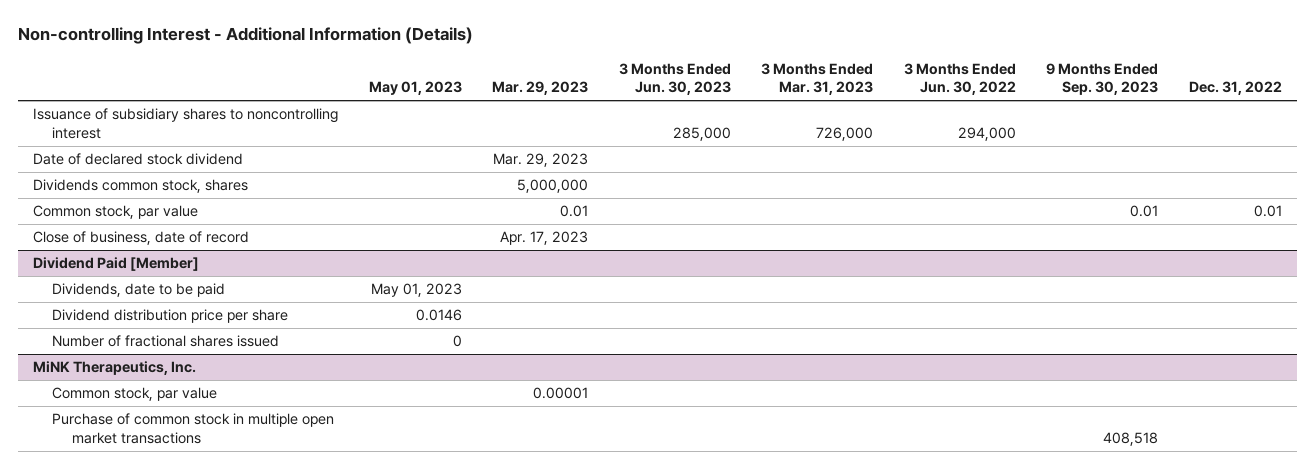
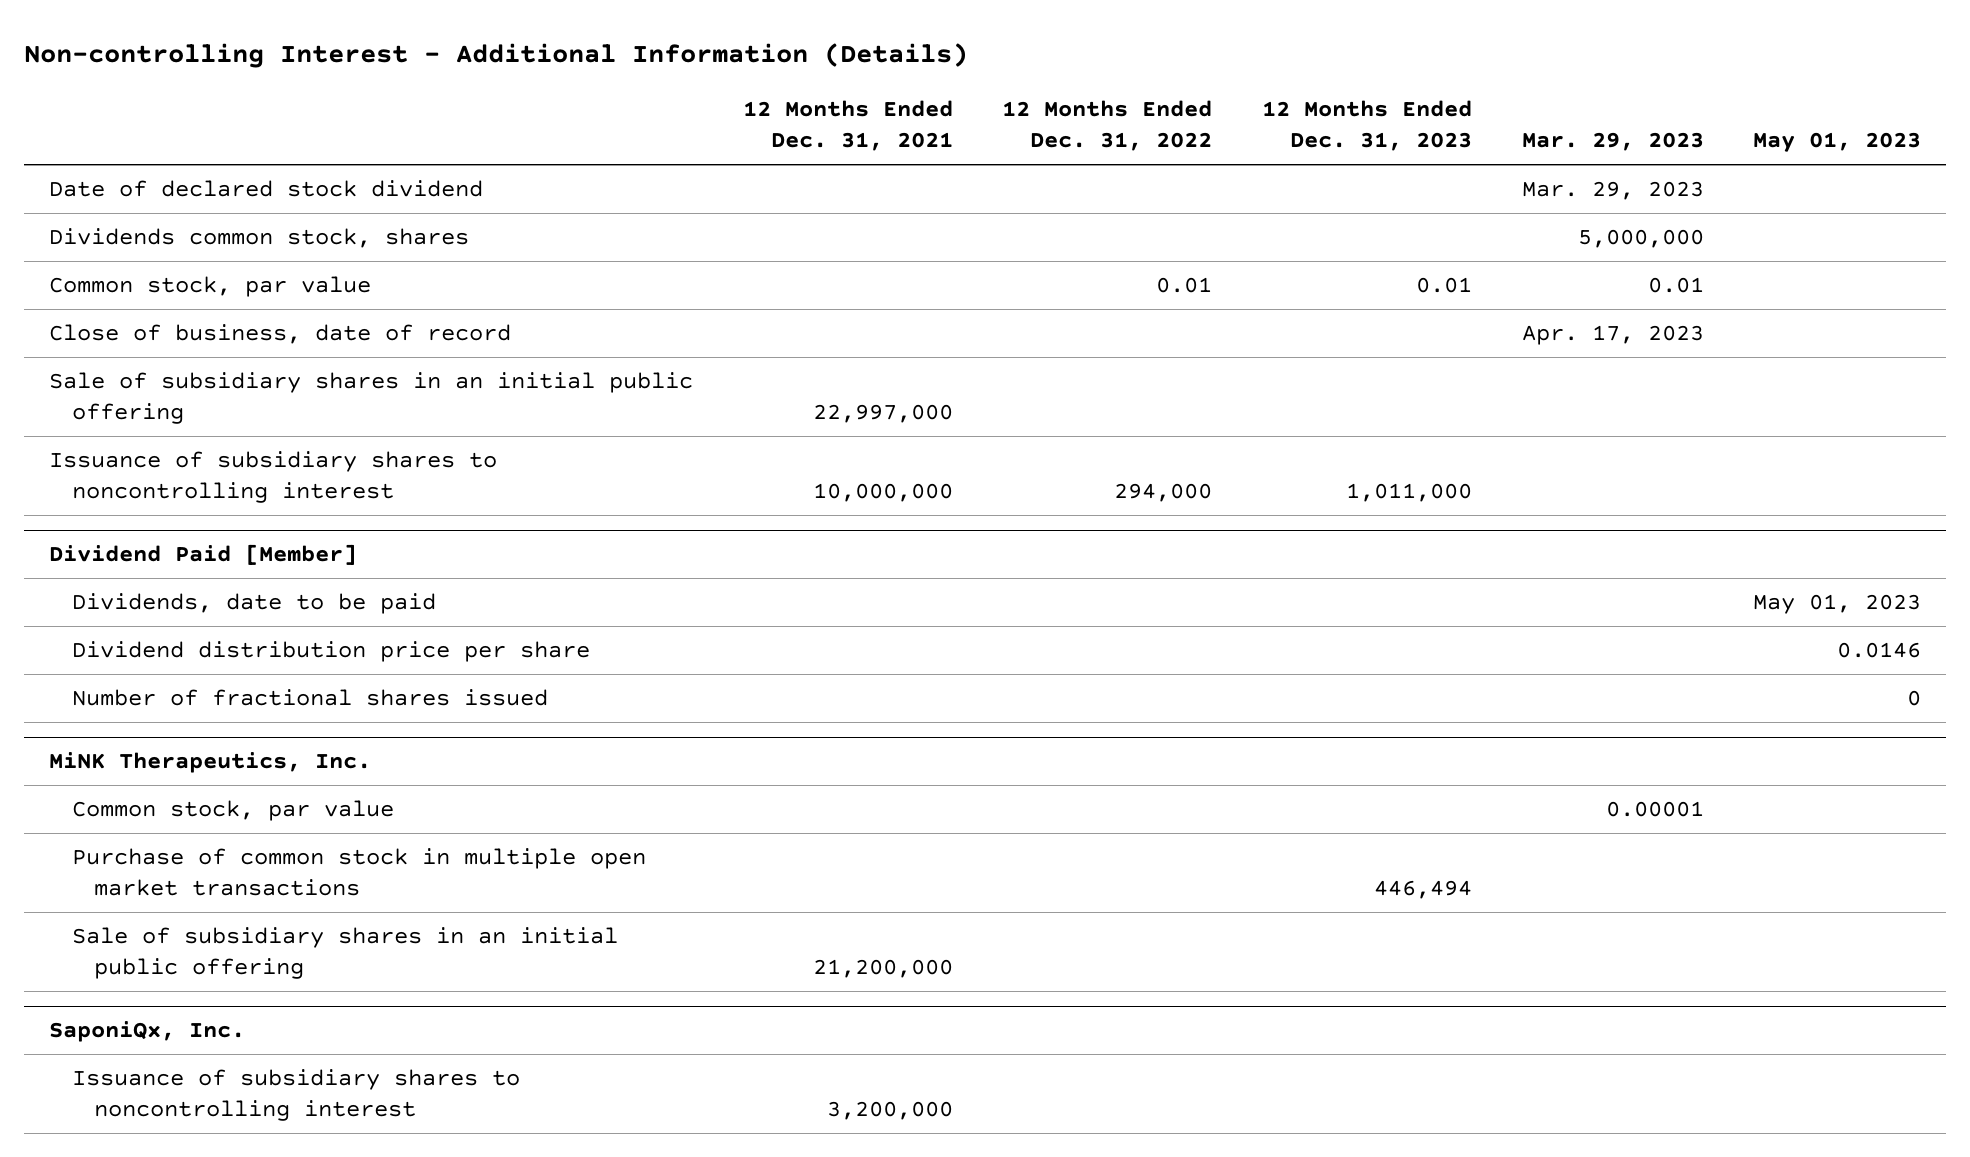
- | May 01, 2023 | Mar. 29, 2023 | 3 Months Ended Jun. 30, 2023 | 3 Months Ended Mar. 31, 2023 | 3 Months Ended Jun. 30, 2022 | 9 Months Ended Sep. 30, 2023 | Dec. 31, 2022
+ | 12 Months Ended Dec. 31, 2021 | 12 Months Ended Dec. 31, 2022 | 12 Months Ended Dec. 31, 2023 | Mar. 29, 2023 | May 01, 2023
+ Sale of subsidiary shares in an initial public offering | 22,997,000 | | | |
moved down: Issuance of subsidiary shares to noncontrolling interest | 10,000,000 | 294,000 | 1,011,000 | |
@ MiNK Therapeutics, Inc.
+ Sale of subsidiary shares in an initial public offering | 21,200,000 | | | |
+ SaponiQx, Inc.
+ Issuance of subsidiary shares to noncontrolling interest | 3,200,000 | | | |

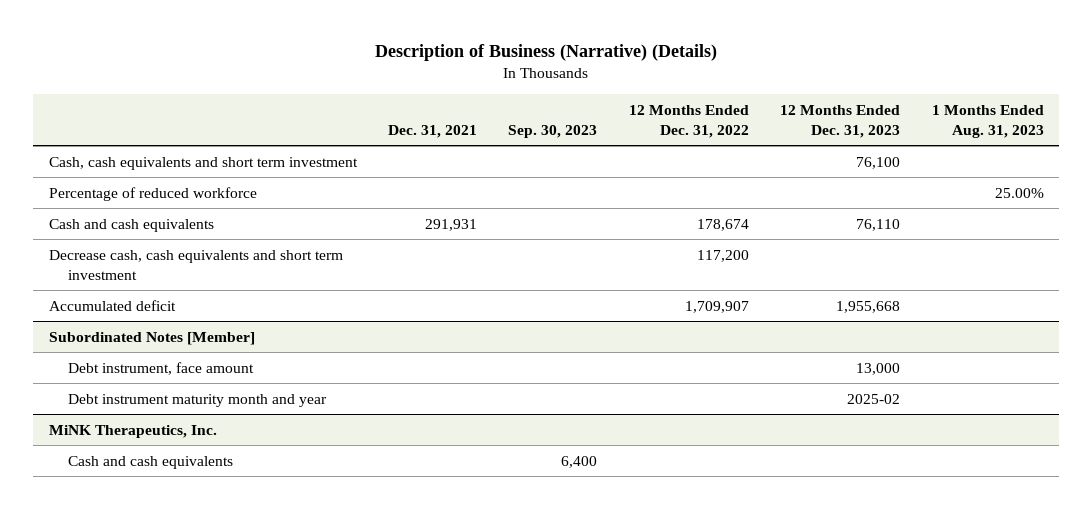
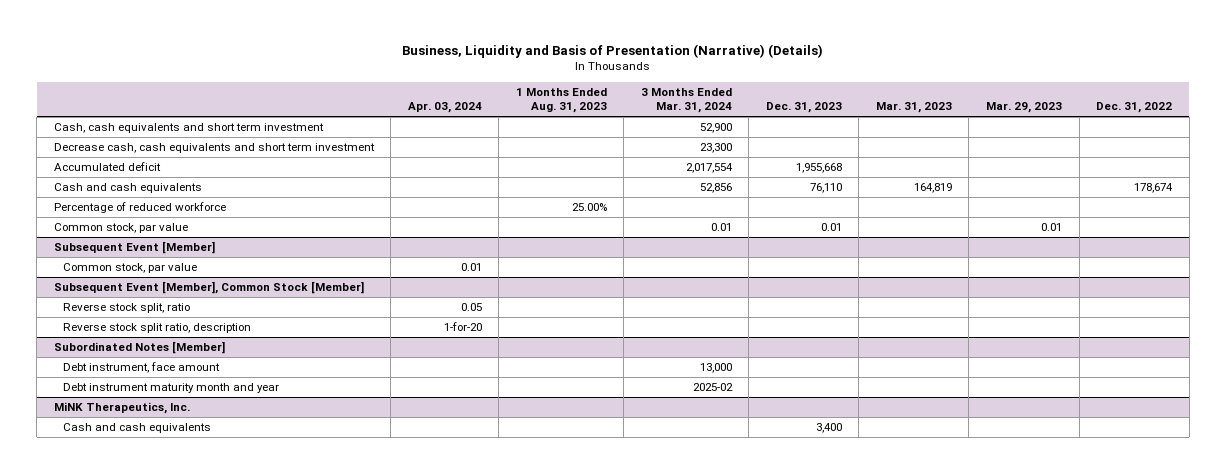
- Description of Business (Narrative) (Details)
+ Business, Liquidity and Basis of Presentation (Narrative) (Details)
- | Dec. 31, 2021 | Sep. 30, 2023 | 12 Months Ended Dec. 31, 2022 | 12 Months Ended Dec. 31, 2023 | 1 Months Ended Aug. 31, 2023
+ | Apr. 03, 2024 | 1 Months Ended Aug. 31, 2023 | 3 Months Ended Mar. 31, 2024 | Dec. 31, 2023 | Mar. 31, 2023 | Mar. 29, 2023 | Dec. 31, 2022
moved down: Cash and cash equivalents | | | 52,856 | 76,110 | 164,819 | | 178,674
moved down: Percentage of reduced workforce | | 25.00% | | | | |
+ Common stock, par value | | | 0.01 | 0.01 | | 0.01 |
+ Subsequent Event [Member]
+ Common stock, par value | 0.01 | | | | | |
+ Subsequent Event [Member], Common Stock [Member]
+ Reverse stock split, ratio | 0.05 | | | | | |
+ Reverse stock split ratio, description | 1-for-20 | | | | | |

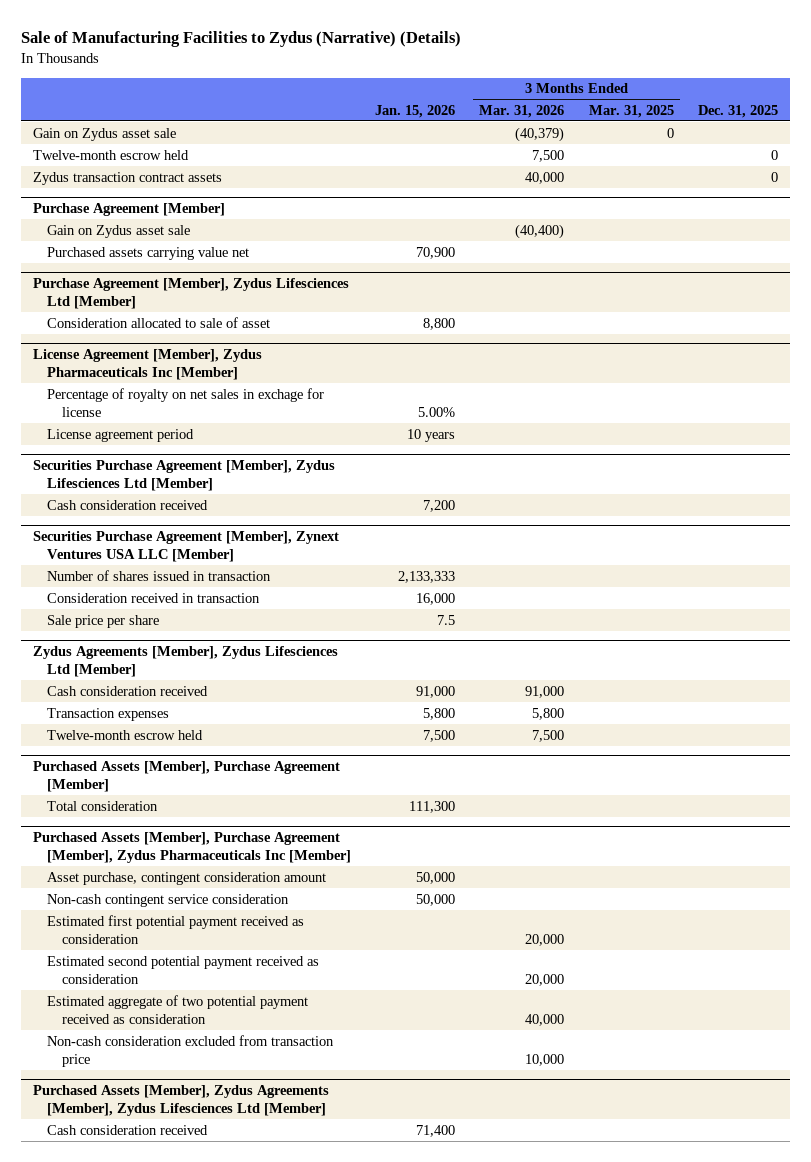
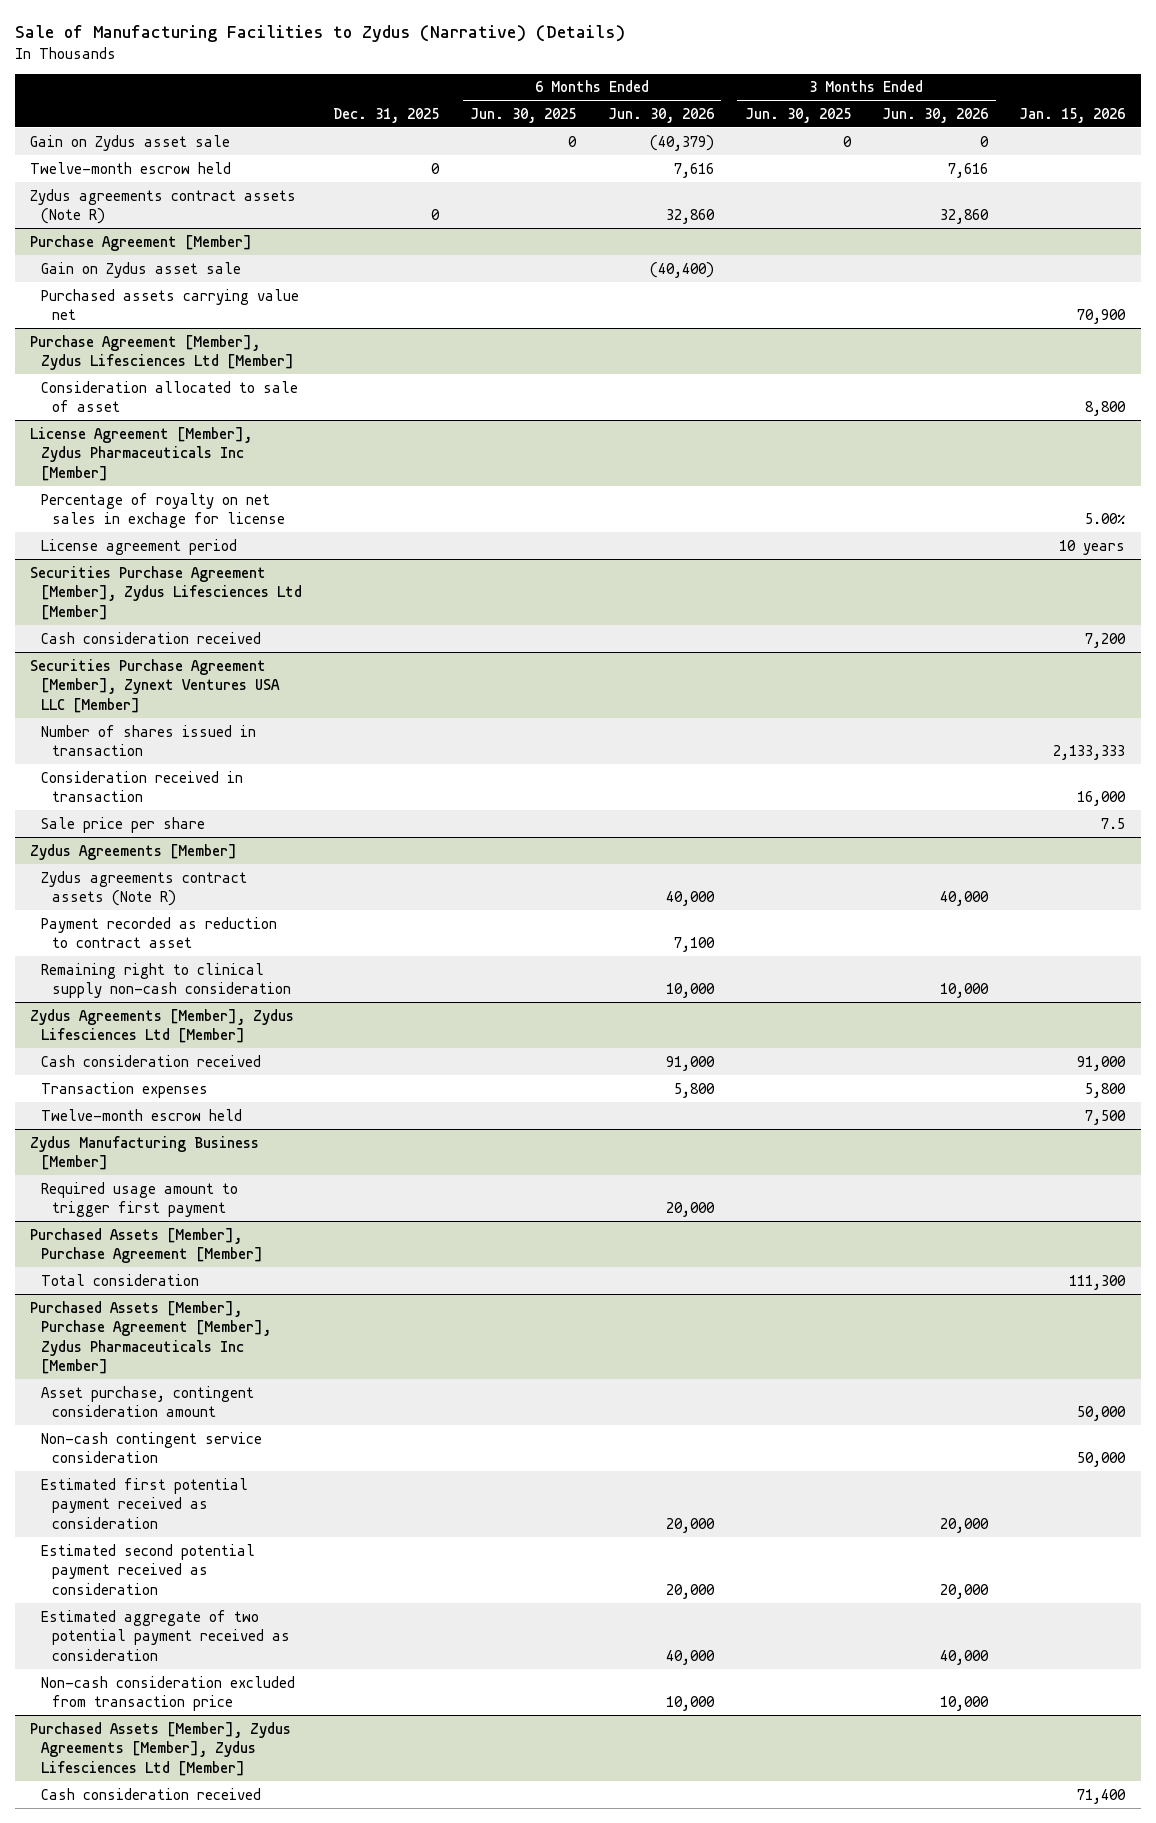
- | Jan. 15, 2026 | 3 Months Ended Mar. 31, 2026 | 3 Months Ended Mar. 31, 2025 | Dec. 31, 2025
+ | Dec. 31, 2025 | 6 Months Ended Jun. 30, 2025 | 6 Months Ended Jun. 30, 2026 | 3 Months Ended Jun. 30, 2025 | 3 Months Ended Jun. 30, 2026 | Jan. 15, 2026
- Zydus transaction contract assets | | 40,000 | | 0
+ Zydus agreements contract assets (Note R) | 0 | | 32,860 | | 32,860 |
+ Zydus Agreements [Member]
+ Zydus agreements contract assets (Note R) | | | 40,000 | | 40,000 |
+ Payment recorded as reduction to contract asset | | | 7,100 | | |
+ Remaining right to clinical supply non-cash consideration | | | 10,000 | | 10,000 |
+ Zydus Manufacturing Business [Member]
+ Required usage amount to trigger first payment | | | 20,000 | | |

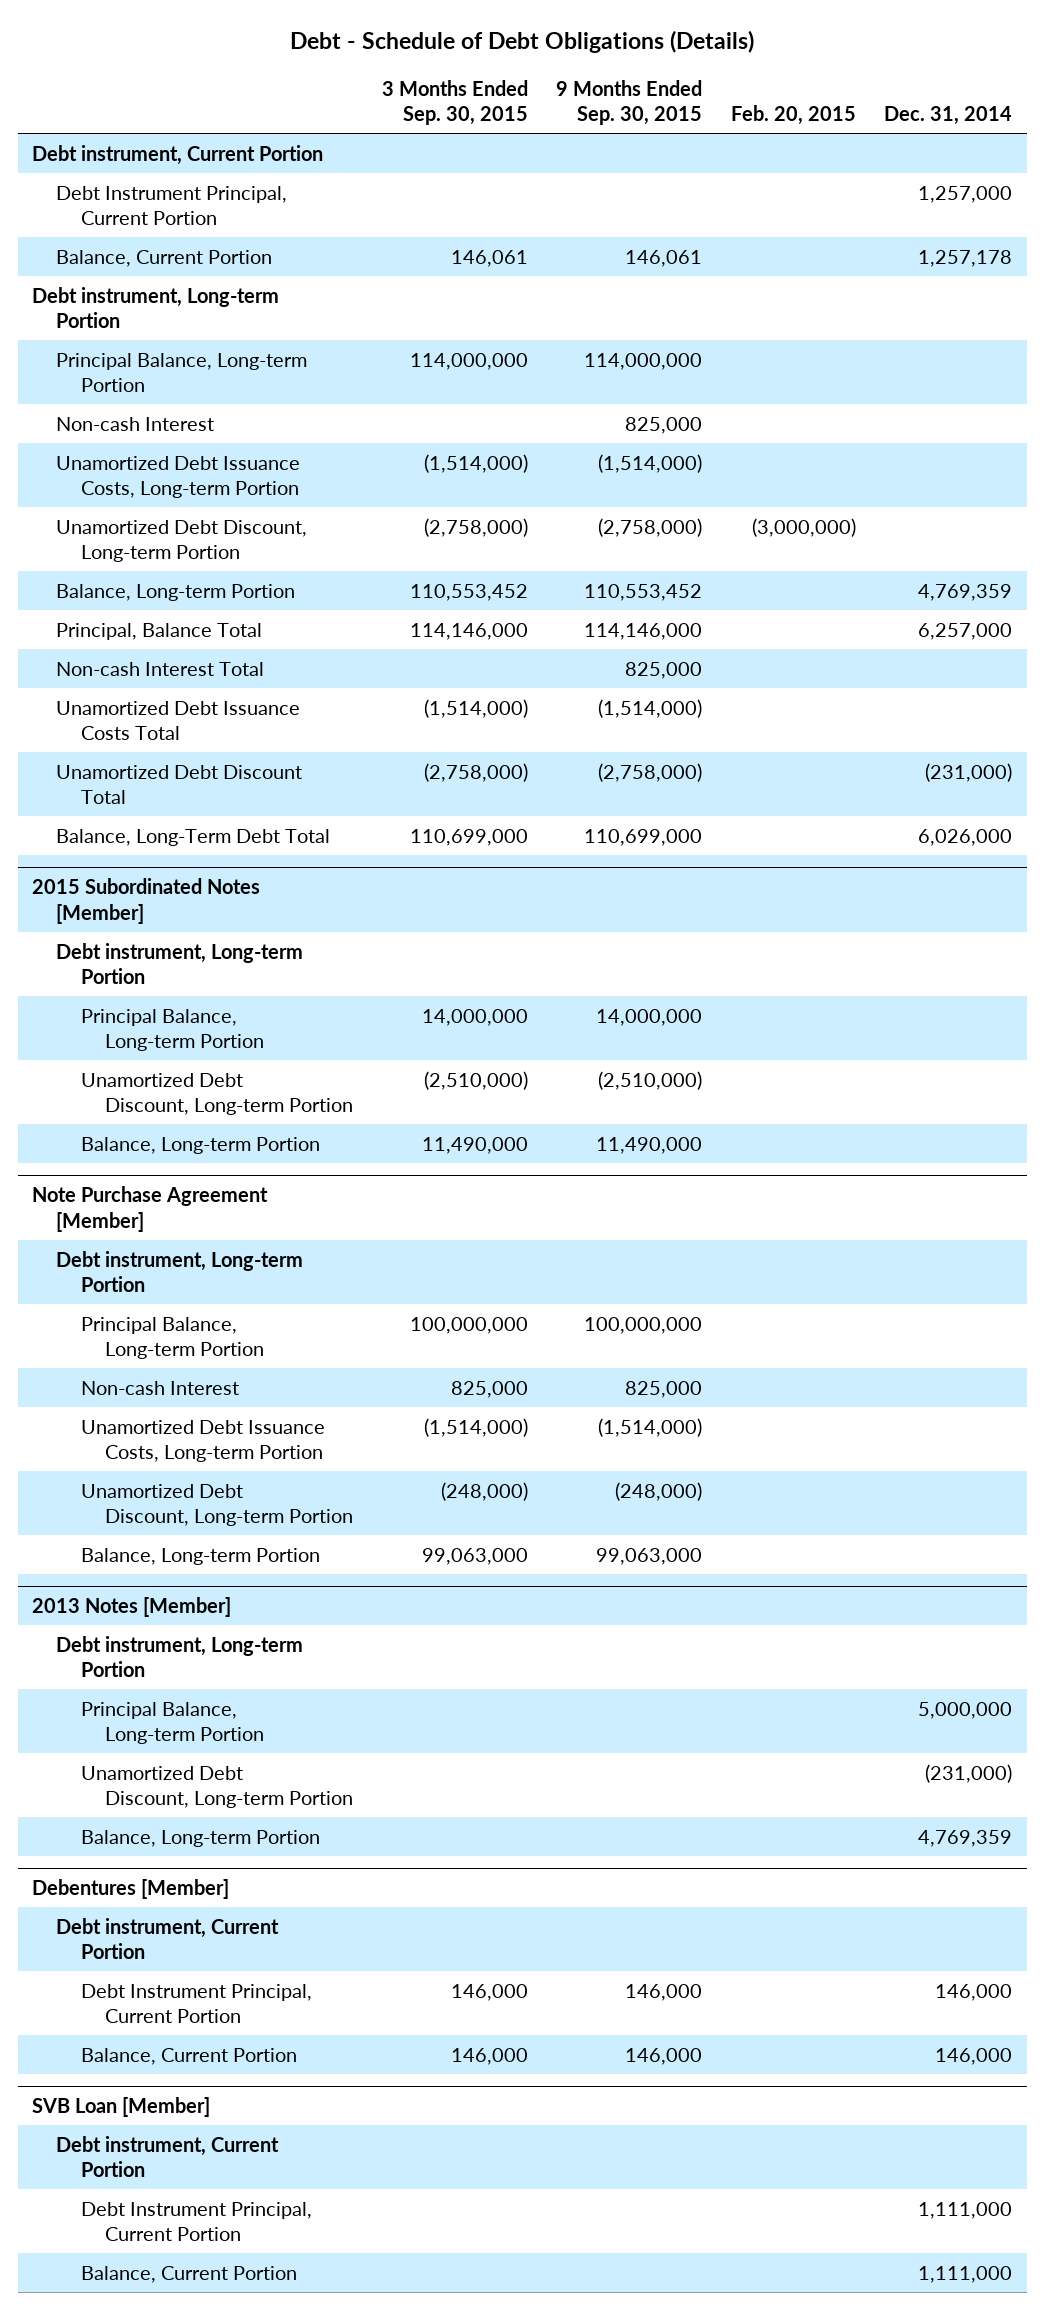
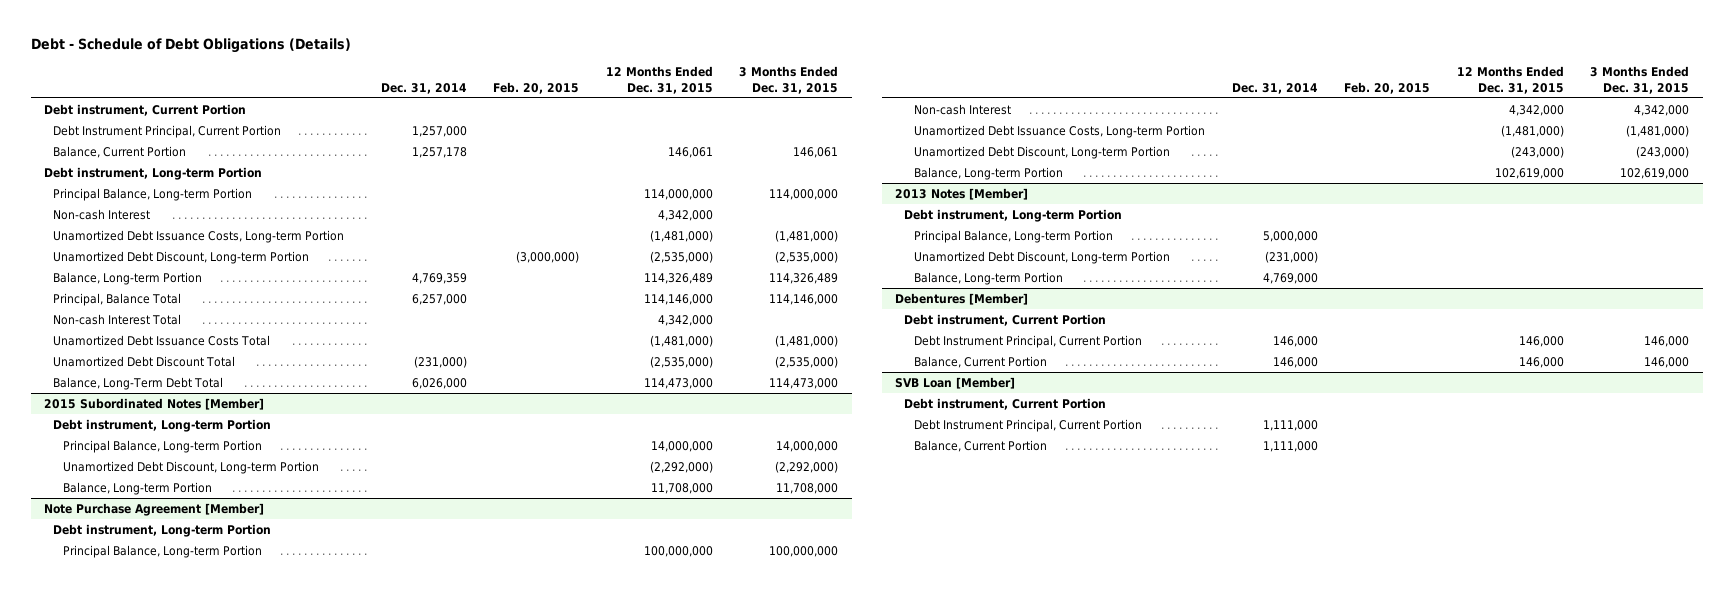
- | 3 Months Ended Sep. 30, 2015 | 9 Months Ended Sep. 30, 2015 | Feb. 20, 2015 | Dec. 31, 2014
+ | Dec. 31, 2014 | Feb. 20, 2015 | 12 Months Ended Dec. 31, 2015 | 3 Months Ended Dec. 31, 2015
@ 2013 Notes [Member]
- Balance, Long-term Portion | | | | 4,769,359
+ Balance, Long-term Portion | 4,769,000 | | |

